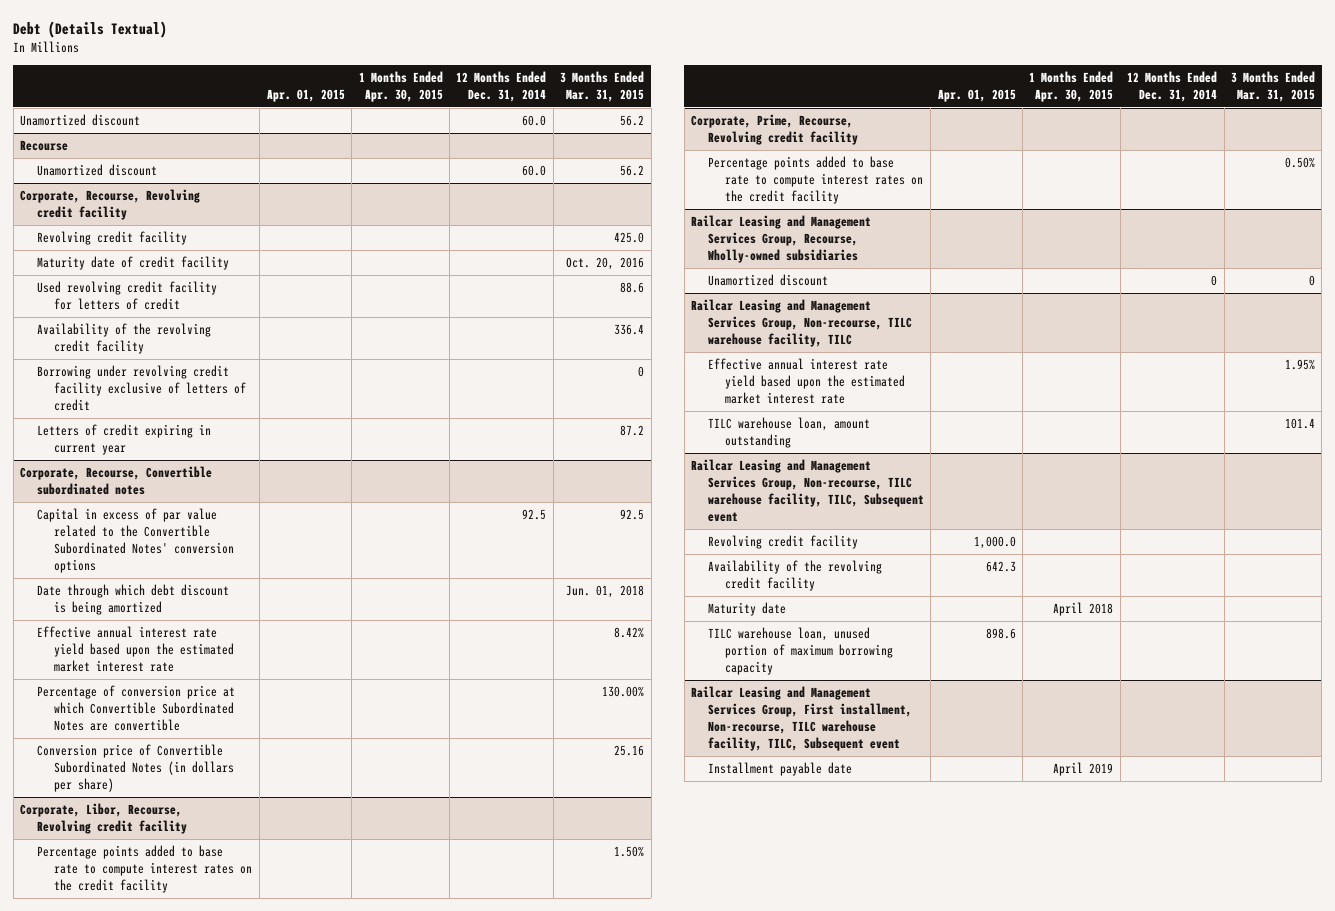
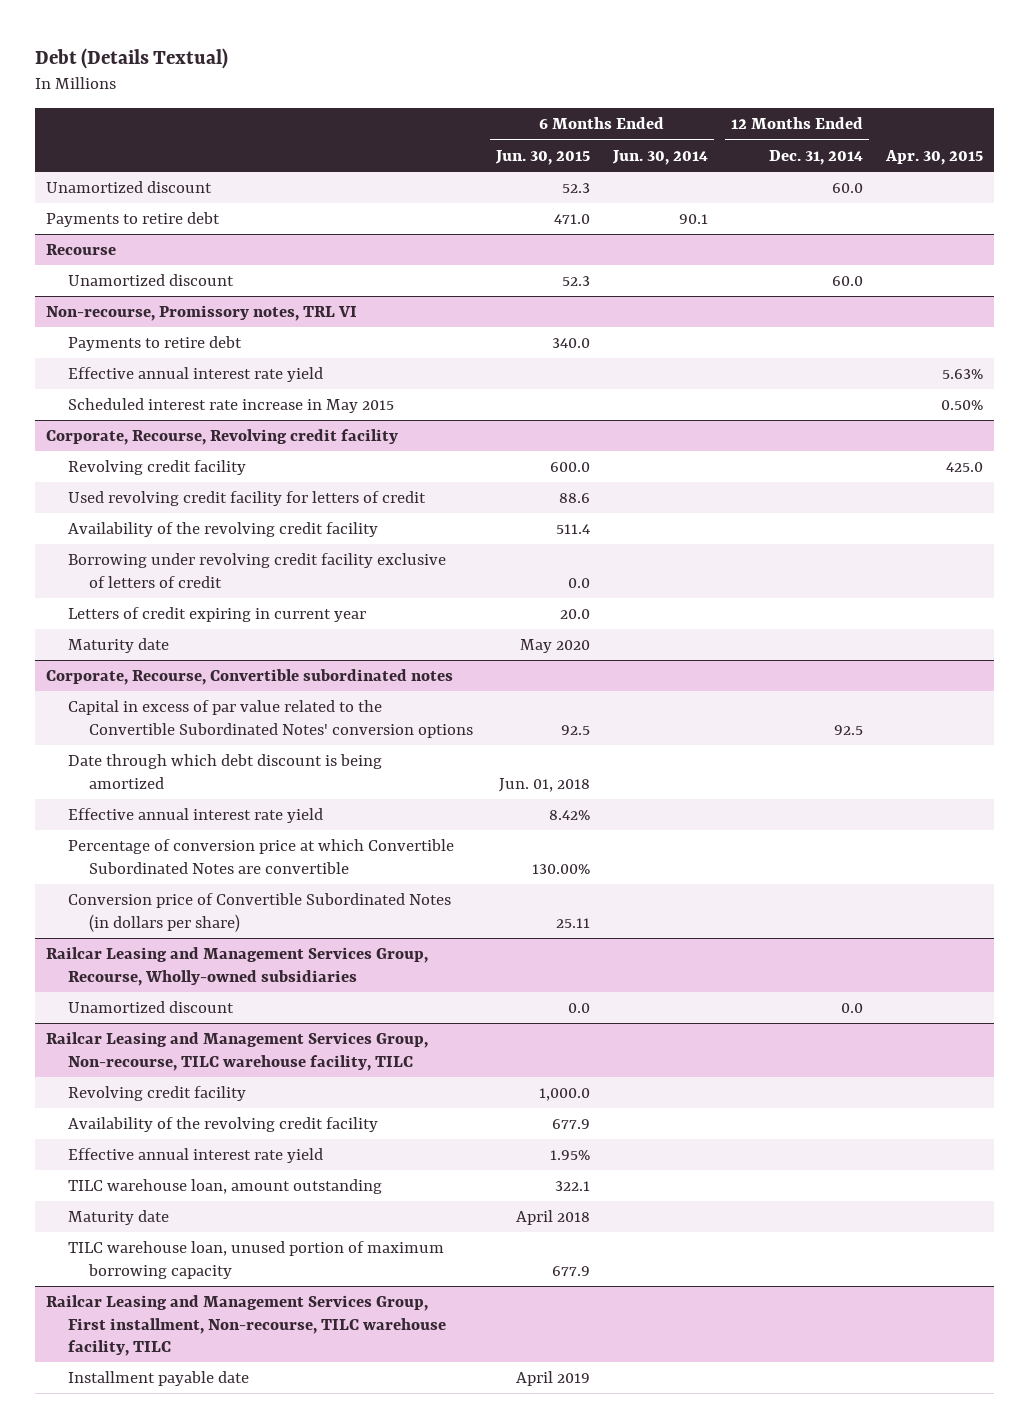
- | Apr. 01, 2015 | 1 Months Ended Apr. 30, 2015 | 12 Months Ended Dec. 31, 2014 | 3 Months Ended Mar. 31, 2015
+ | 6 Months Ended Jun. 30, 2015 | 6 Months Ended Jun. 30, 2014 | 12 Months Ended Dec. 31, 2014 | Apr. 30, 2015
+ Payments to retire debt | 471.0 | 90.1 | |
+ Non-recourse, Promissory notes, TRL VI
+ Payments to retire debt | 340.0 | | |
+ Effective annual interest rate yield | | | | 5.63%
+ Scheduled interest rate increase in May 2015 | | | | 0.50%
@ Corporate, Recourse, Revolving credit facility
- Maturity date of credit facility | | | | Oct. 20, 2016
+ Maturity date | May 2020 | | |
@ Corporate, Recourse, Convertible subordinated notes
- Effective annual interest rate yield based upon the estimated market interest rate | | | | 8.42%
+ Effective annual interest rate yield | 8.42% | | |
- Corporate, Libor, Recourse, Revolving credit facility
- Percentage points added to base rate to compute interest rates on the credit facility | | | | 1.50%
- Corporate, Prime, Recourse, Revolving credit facility
- Percentage points added to base rate to compute interest rates on the credit facility | | | | 0.50%
@ Railcar Leasing and Management Services Group, Recourse, Wholly-owned subsidiaries
- Unamortized discount | | | 0 | 0
+ Unamortized discount | 0.0 | | 0.0 |
@ Railcar Leasing and Management Services Group, Non-recourse, TILC warehouse facility, TILC
- Effective annual interest rate yield based upon the estimated market interest rate | | | | 1.95%
+ Revolving credit facility | 1,000.0 | | |
+ Availability of the revolving credit facility | 677.9 | | |
+ Effective annual interest rate yield | 1.95% | | |
- Railcar Leasing and Management Services Group, Non-recourse, TILC warehouse facility, TILC, Subsequent event
- Revolving credit facility | 1,000.0 | | |
- Availability of the revolving credit facility | 642.3 | | |
- Maturity date | | April 2018 | |
- TILC warehouse loan, unused portion of maximum borrowing capacity | 898.6 | | |
- Railcar Leasing and Management Services Group, First installment, Non-recourse, TILC warehouse facility, TILC, Subsequent event
@ Railcar Leasing and Management Services Group, Non-recourse, TILC warehouse facility, TILC
+ Maturity date | April 2018 | | |
+ TILC warehouse loan, unused portion of maximum borrowing capacity | 677.9 | | |
+ Railcar Leasing and Management Services Group, First installment, Non-recourse, TILC warehouse facility, TILC

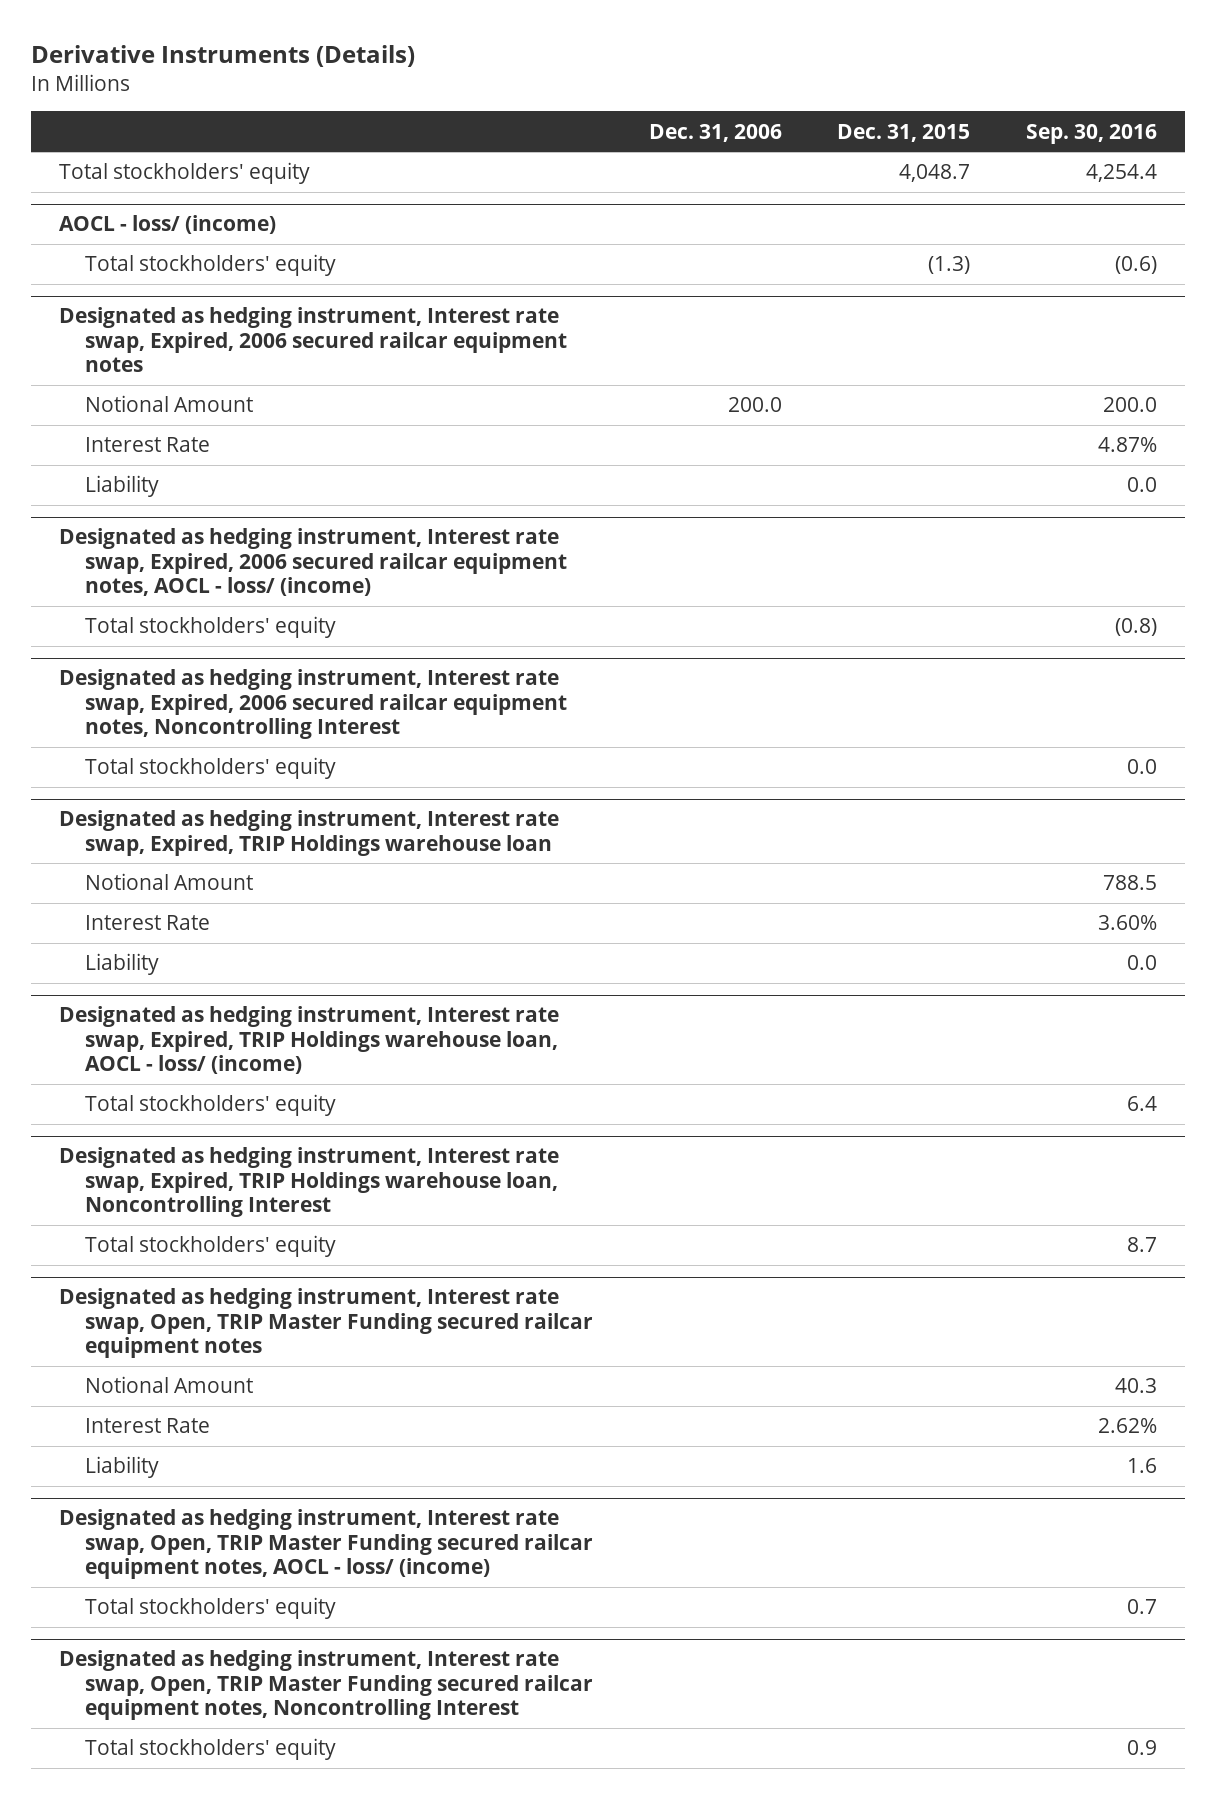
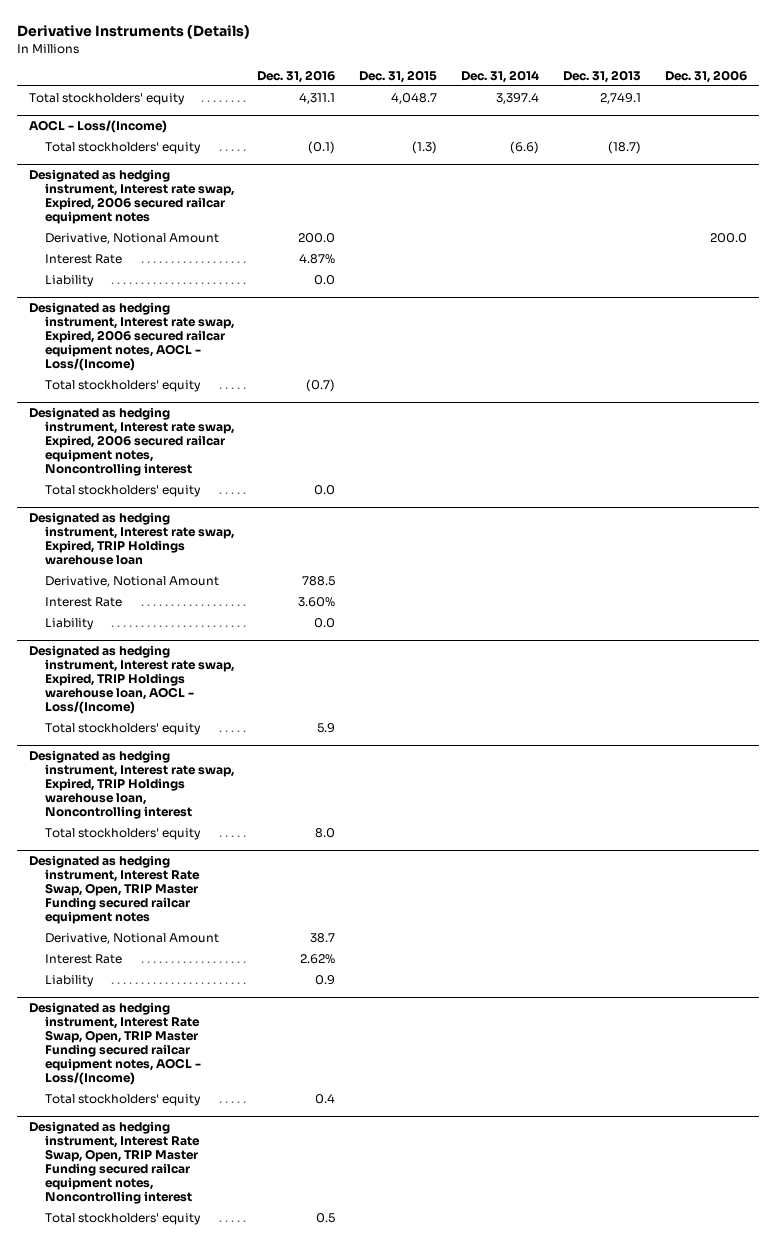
- | Dec. 31, 2006 | Dec. 31, 2015 | Sep. 30, 2016
+ | Dec. 31, 2016 | Dec. 31, 2015 | Dec. 31, 2014 | Dec. 31, 2013 | Dec. 31, 2006
- AOCL - loss/ (income)
+ AOCL - Loss/(Income)
@ Designated as hedging instrument, Interest rate swap, Expired, 2006 secured railcar equipment notes
- Notional Amount | 200.0 | | 200.0
+ Derivative, Notional Amount | 200.0 | | | | 200.0
- Designated as hedging instrument, Interest rate swap, Expired, 2006 secured railcar equipment notes, AOCL - loss/ (income)
+ Designated as hedging instrument, Interest rate swap, Expired, 2006 secured railcar equipment notes, AOCL - Loss/(Income)
- Designated as hedging instrument, Interest rate swap, Expired, 2006 secured railcar equipment notes, Noncontrolling Interest
+ Designated as hedging instrument, Interest rate swap, Expired, 2006 secured railcar equipment notes, Noncontrolling interest
@ Designated as hedging instrument, Interest rate swap, Expired, TRIP Holdings warehouse loan
- Notional Amount | | | 788.5
+ Derivative, Notional Amount | 788.5 | | | |
- Designated as hedging instrument, Interest rate swap, Expired, TRIP Holdings warehouse loan, AOCL - loss/ (income)
+ Designated as hedging instrument, Interest rate swap, Expired, TRIP Holdings warehouse loan, AOCL - Loss/(Income)
- Designated as hedging instrument, Interest rate swap, Expired, TRIP Holdings warehouse loan, Noncontrolling Interest
+ Designated as hedging instrument, Interest rate swap, Expired, TRIP Holdings warehouse loan, Noncontrolling interest
- Designated as hedging instrument, Interest rate swap, Open, TRIP Master Funding secured railcar equipment notes
- Notional Amount | | | 40.3
+ Designated as hedging instrument, Interest Rate Swap, Open, TRIP Master Funding secured railcar equipment notes
+ Derivative, Notional Amount | 38.7 | | | |
- Designated as hedging instrument, Interest rate swap, Open, TRIP Master Funding secured railcar equipment notes, AOCL - loss/ (income)
+ Designated as hedging instrument, Interest Rate Swap, Open, TRIP Master Funding secured railcar equipment notes, AOCL - Loss/(Income)
- Designated as hedging instrument, Interest rate swap, Open, TRIP Master Funding secured railcar equipment notes, Noncontrolling Interest
+ Designated as hedging instrument, Interest Rate Swap, Open, TRIP Master Funding secured railcar equipment notes, Noncontrolling interest

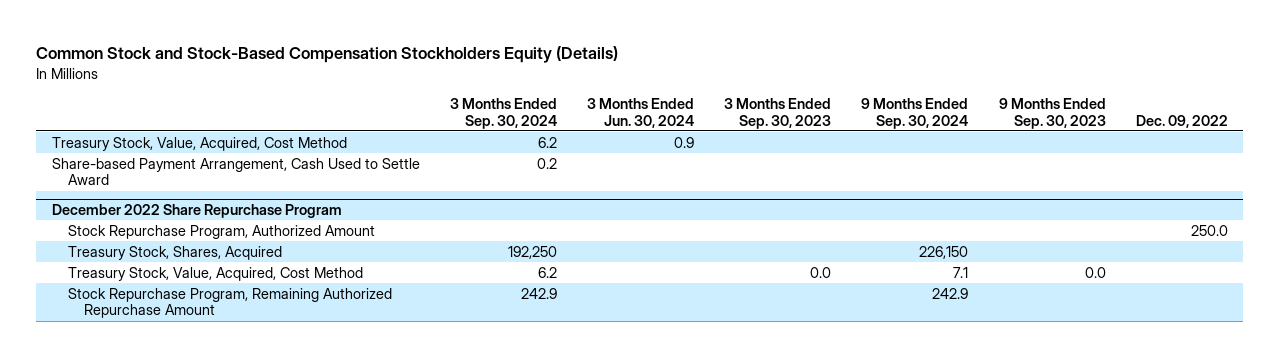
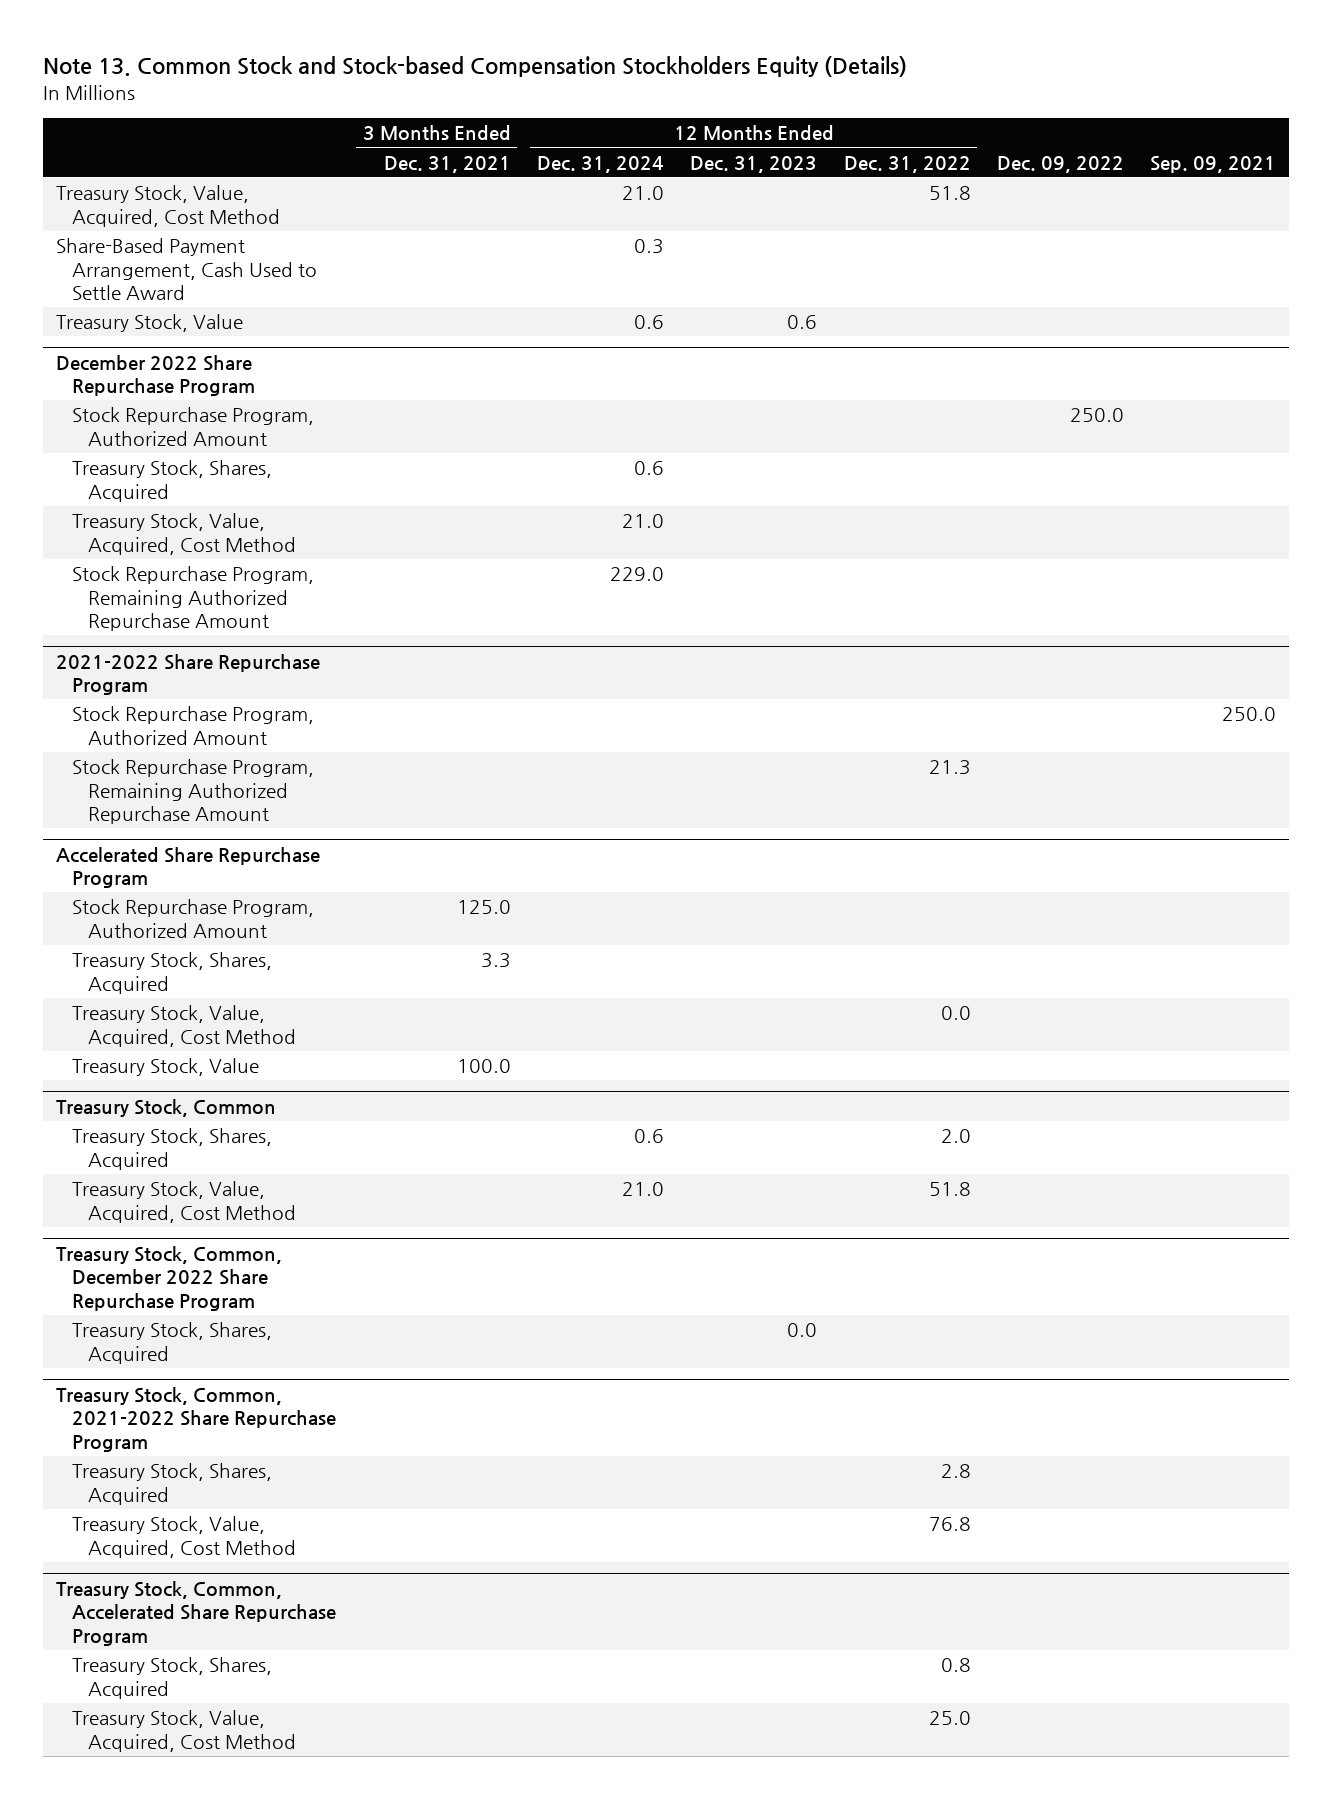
- Common Stock and Stock-Based Compensation Stockholders Equity (Details)
+ Note 13. Common Stock and Stock-based Compensation Stockholders Equity (Details)
- | 3 Months Ended Sep. 30, 2024 | 3 Months Ended Jun. 30, 2024 | 3 Months Ended Sep. 30, 2023 | 9 Months Ended Sep. 30, 2024 | 9 Months Ended Sep. 30, 2023 | Dec. 09, 2022
+ | 3 Months Ended Dec. 31, 2021 | 12 Months Ended Dec. 31, 2024 | 12 Months Ended Dec. 31, 2023 | 12 Months Ended Dec. 31, 2022 | Dec. 09, 2022 | Sep. 09, 2021
- Share-based Payment Arrangement, Cash Used to Settle Award | 0.2 | | | | |
+ Share-Based Payment Arrangement, Cash Used to Settle Award | | 0.3 | | | |
+ Treasury Stock, Value | | 0.6 | 0.6 | | |
+ 2021-2022 Share Repurchase Program
+ Stock Repurchase Program, Authorized Amount | | | | | | 250.0
+ Stock Repurchase Program, Remaining Authorized Repurchase Amount | | | | 21.3 | |
+ Accelerated Share Repurchase Program
+ Stock Repurchase Program, Authorized Amount | 125.0 | | | | |
+ Treasury Stock, Shares, Acquired | 3.3 | | | | |
+ Treasury Stock, Value, Acquired, Cost Method | | | | 0.0 | |
+ Treasury Stock, Value | 100.0 | | | | |
+ Treasury Stock, Common
+ Treasury Stock, Shares, Acquired | | 0.6 | | 2.0 | |
+ Treasury Stock, Value, Acquired, Cost Method | | 21.0 | | 51.8 | |
+ Treasury Stock, Common, December 2022 Share Repurchase Program
+ Treasury Stock, Shares, Acquired | | | 0.0 | | |
+ Treasury Stock, Common, 2021-2022 Share Repurchase Program
+ Treasury Stock, Shares, Acquired | | | | 2.8 | |
+ Treasury Stock, Value, Acquired, Cost Method | | | | 76.8 | |
+ Treasury Stock, Common, Accelerated Share Repurchase Program
+ Treasury Stock, Shares, Acquired | | | | 0.8 | |
+ Treasury Stock, Value, Acquired, Cost Method | | | | 25.0 | |

